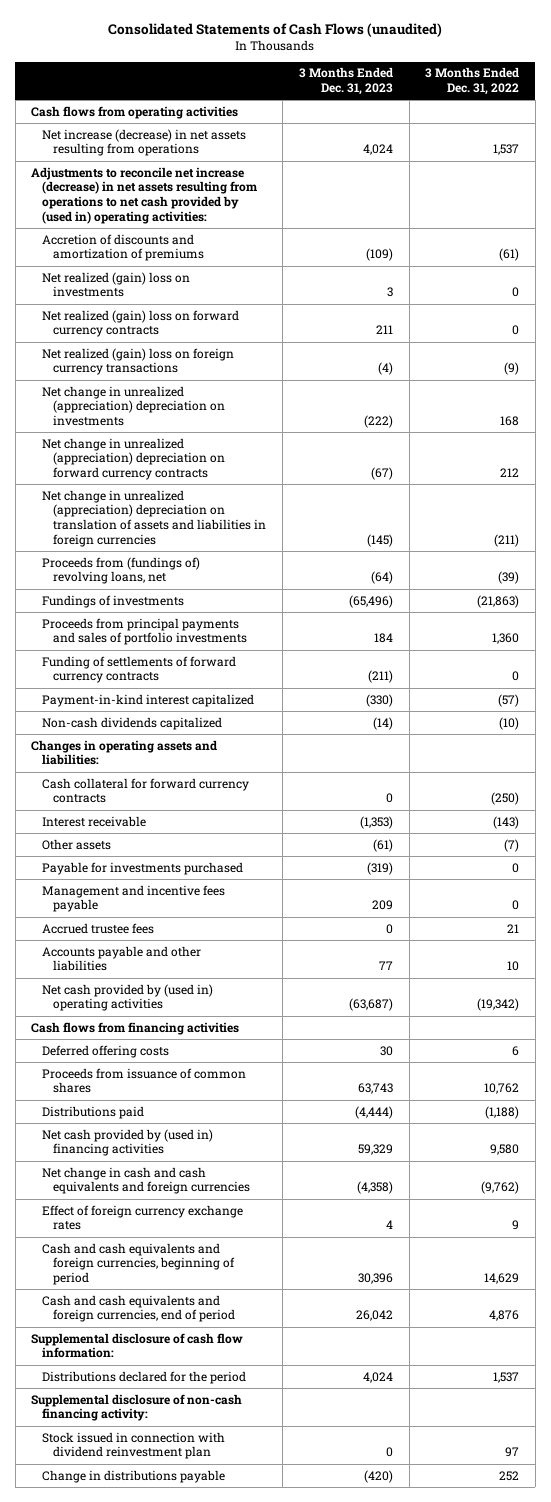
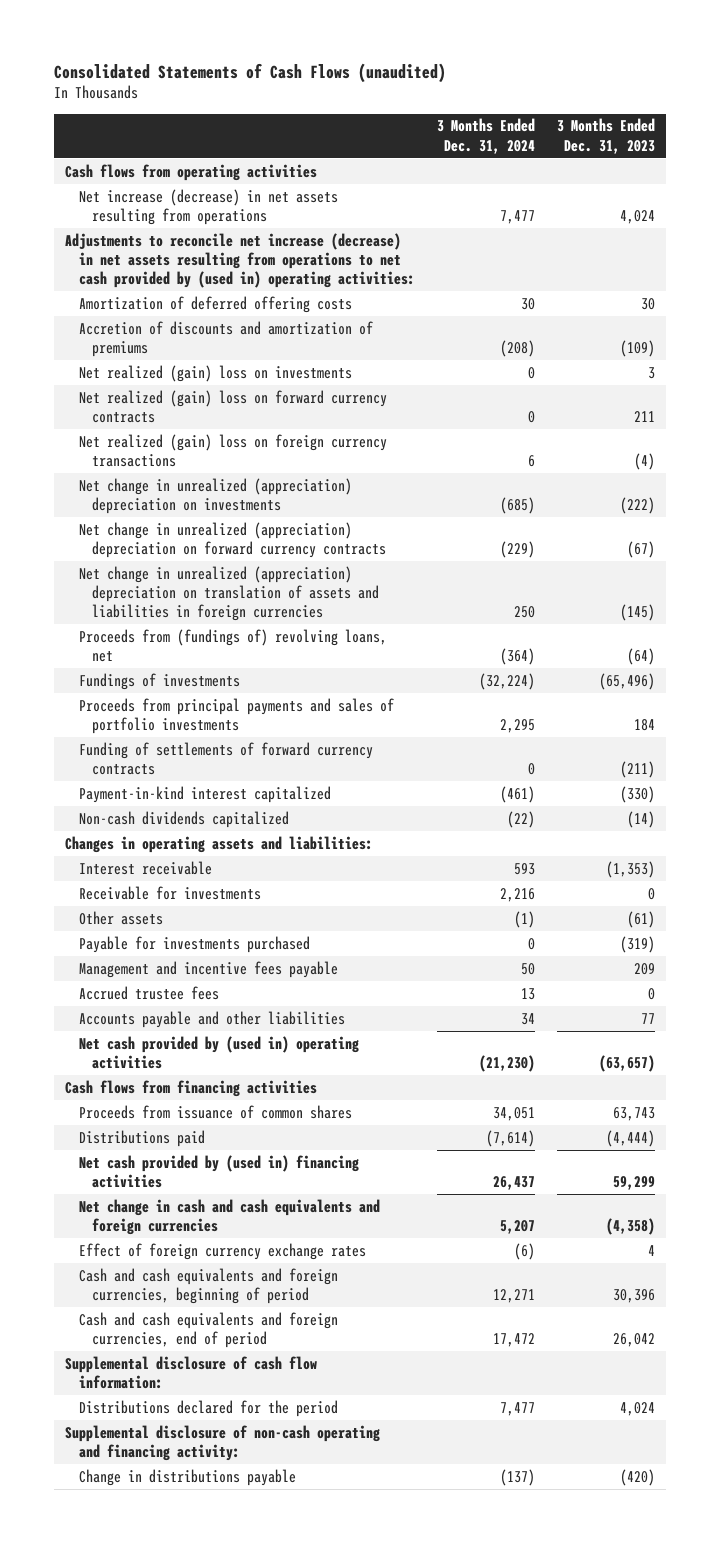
- | 3 Months Ended Dec. 31, 2023 | 3 Months Ended Dec. 31, 2022
+ | 3 Months Ended Dec. 31, 2024 | 3 Months Ended Dec. 31, 2023
+ Amortization of deferred offering costs | 30 | 30
- Cash collateral for forward currency contracts | 0 | (250)
+ Receivable for investments | 2,216 | 0
- Net cash provided by (used in) operating activities | (63,687) | (19,342)
+ Net cash provided by (used in) operating activities | (21,230) | (63,657)
- Deferred offering costs | 30 | 6
- Net cash provided by (used in) financing activities | 59,329 | 9,580
+ Net cash provided by (used in) financing activities | 26,437 | 59,299
- Supplemental disclosure of non-cash financing activity:
- Stock issued in connection with dividend reinvestment plan | 0 | 97
+ Supplemental disclosure of non-cash operating and financing activity:

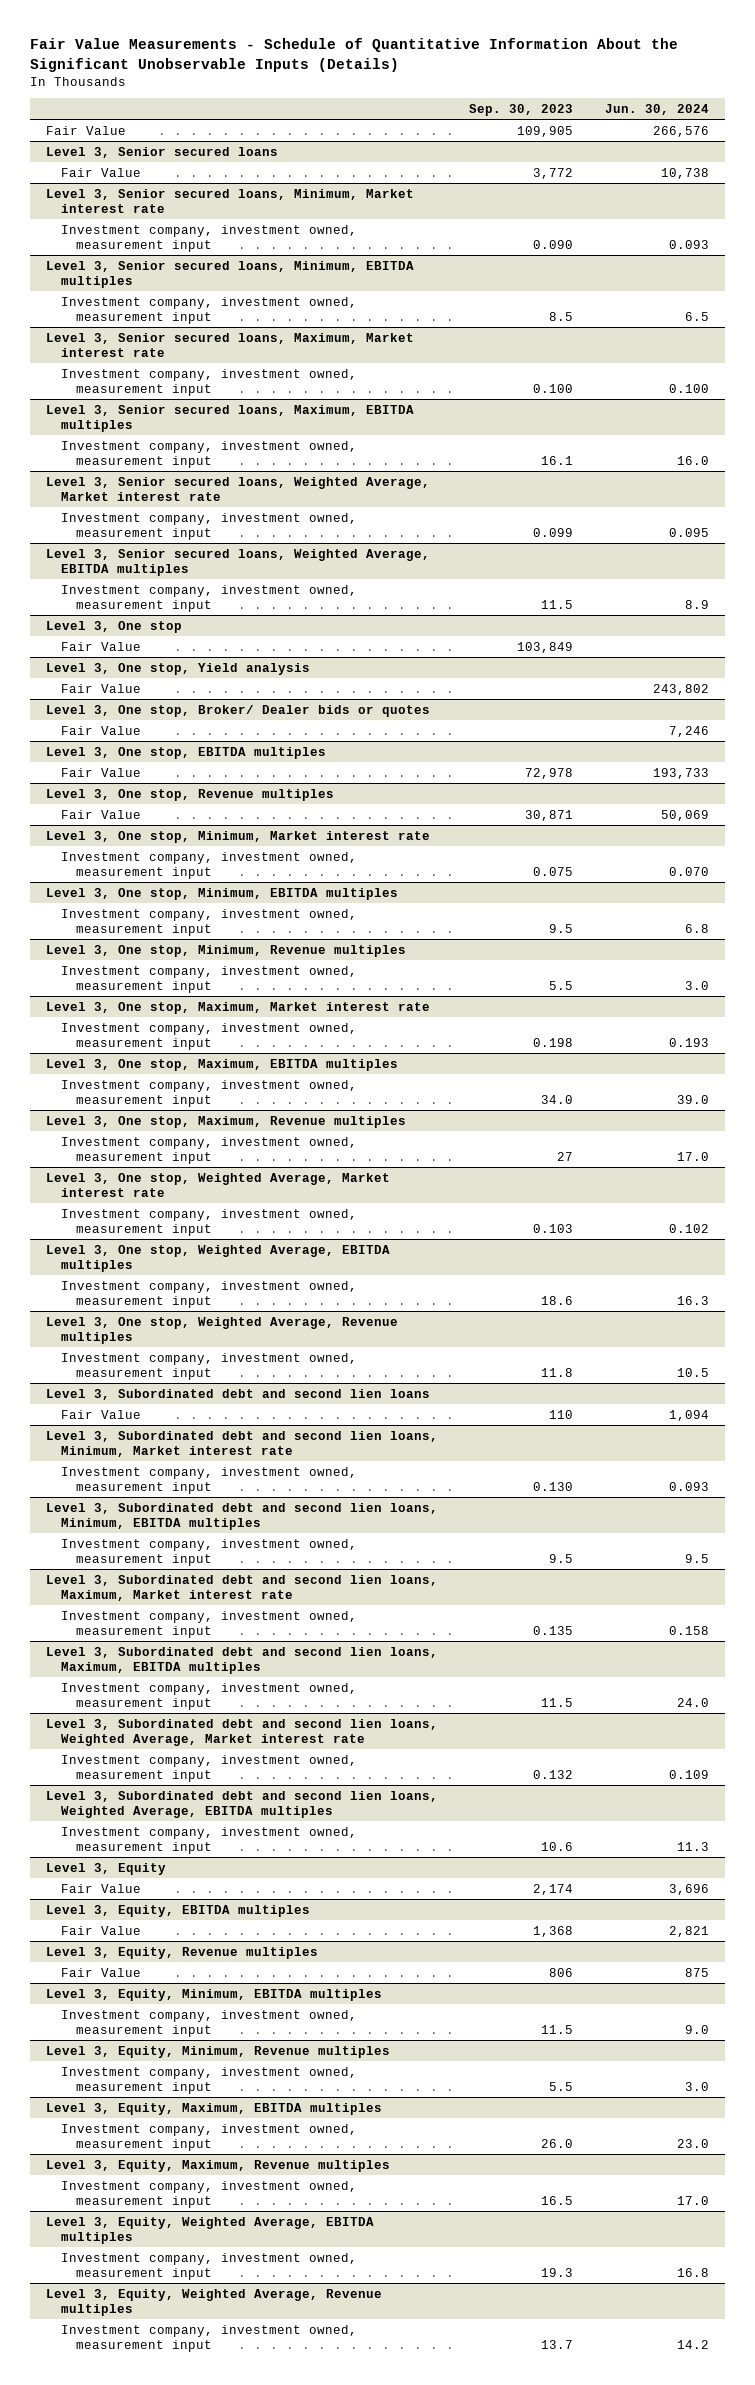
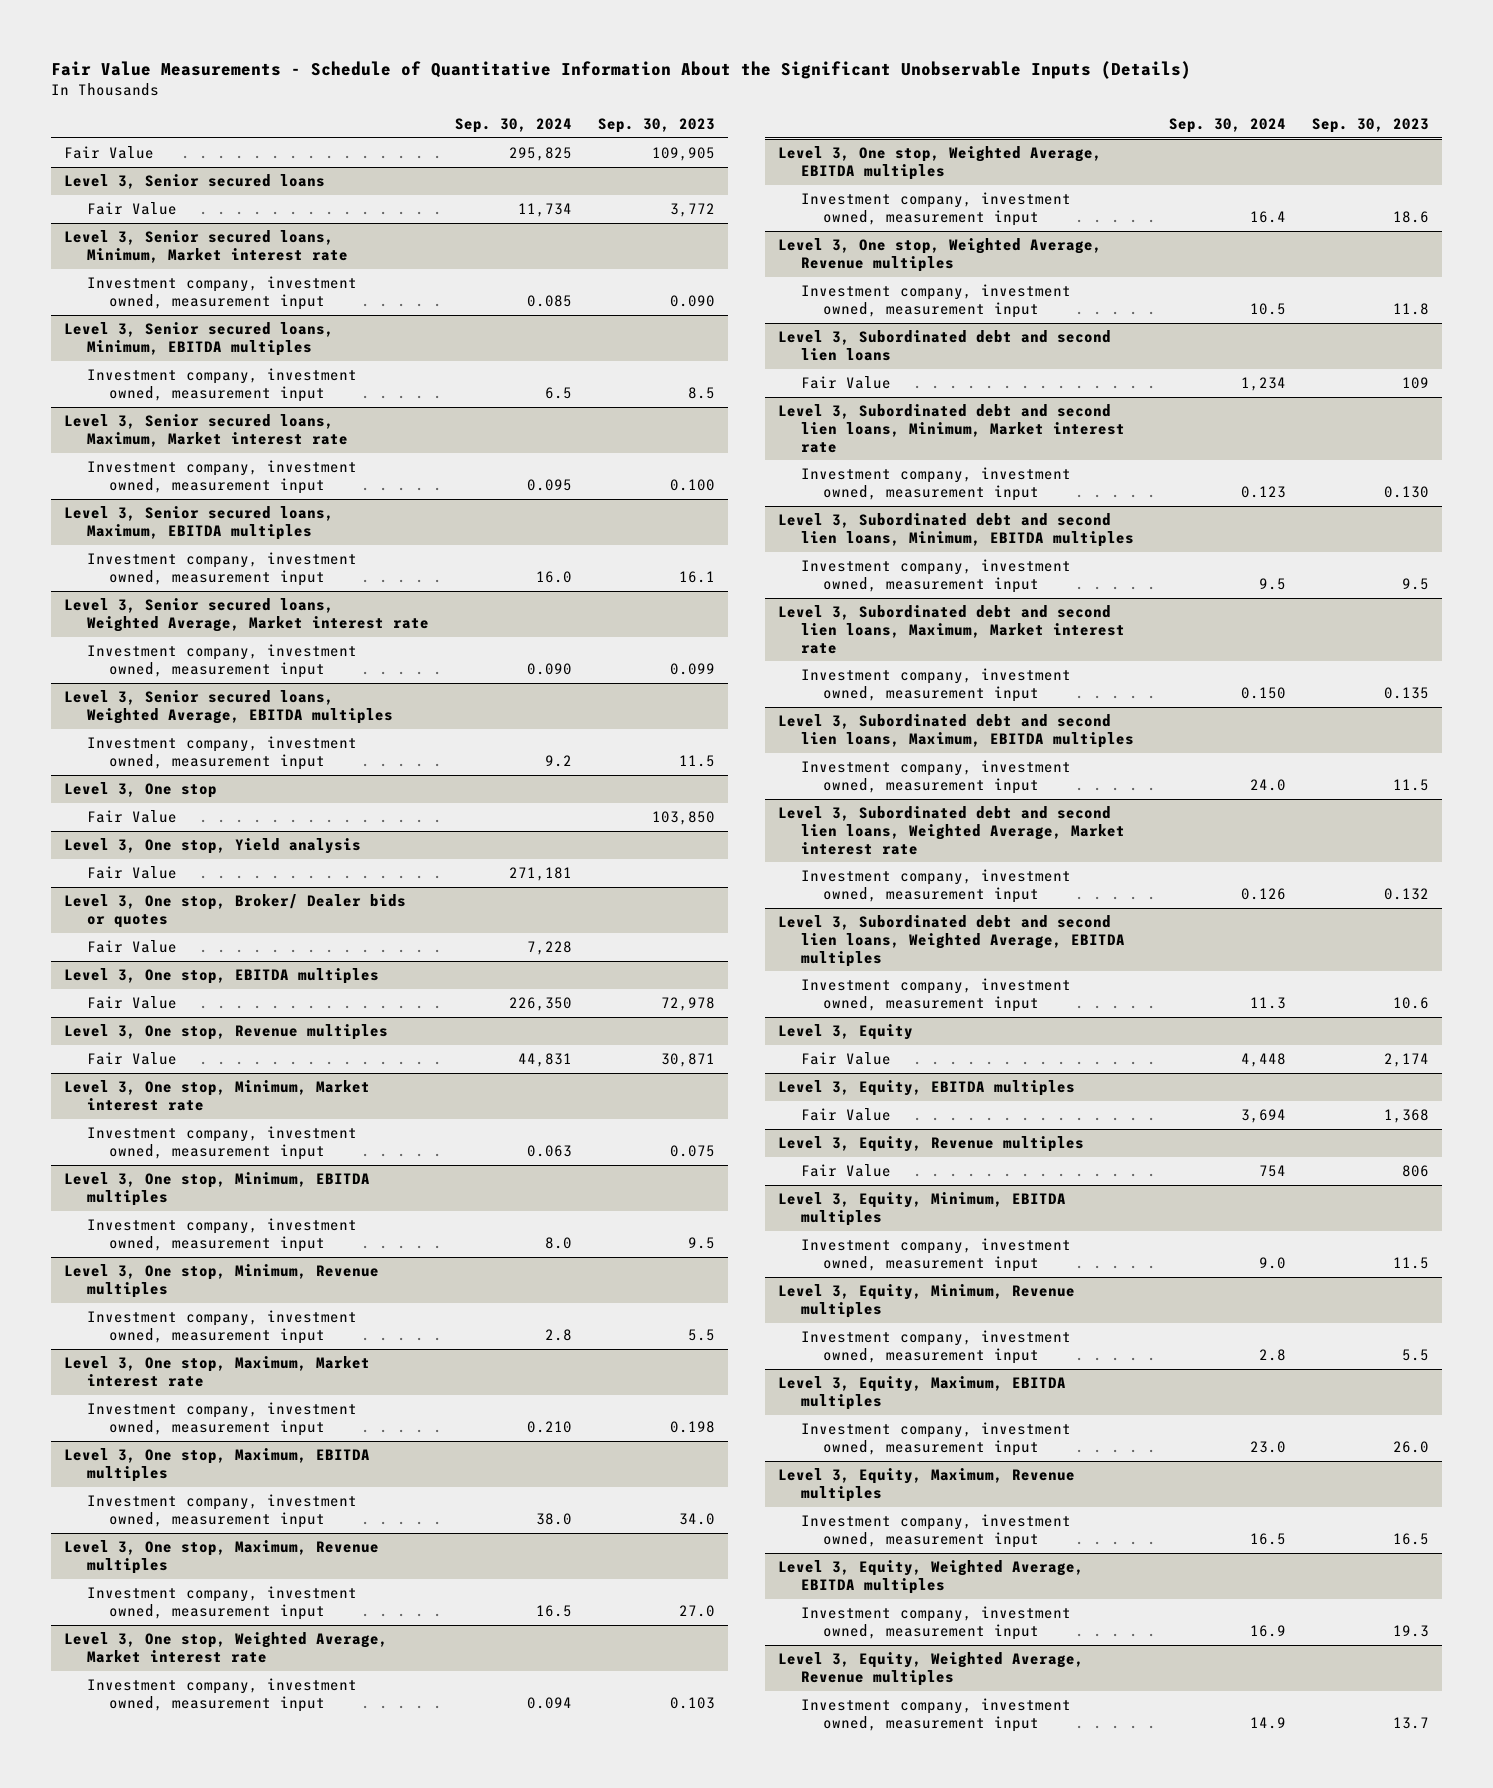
- | Sep. 30, 2023 | Jun. 30, 2024
+ | Sep. 30, 2024 | Sep. 30, 2023
@ Level 3, One stop
- Fair Value | 103,849 |
+ Fair Value | | 103,850
@ Level 3, One stop, Maximum, Revenue multiples
- Investment company, investment owned, measurement input | 27 | 17.0
+ Investment company, investment owned, measurement input | 16.5 | 27.0
@ Level 3, Subordinated debt and second lien loans
- Fair Value | 110 | 1,094
+ Fair Value | 1,234 | 109

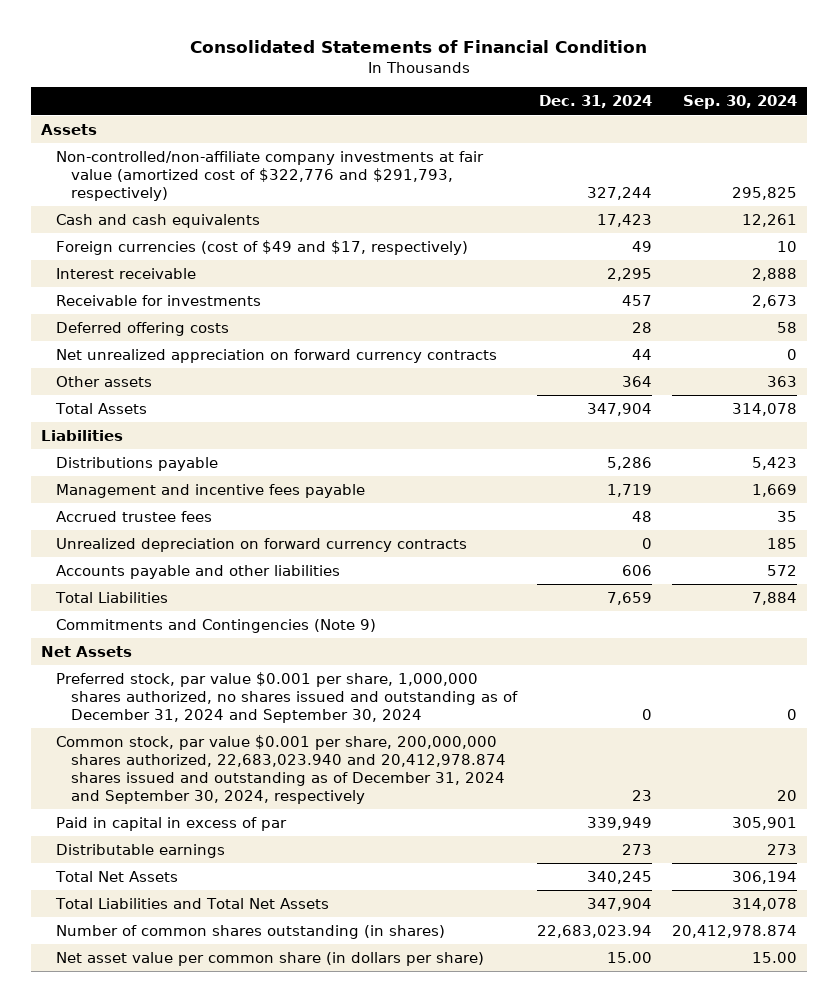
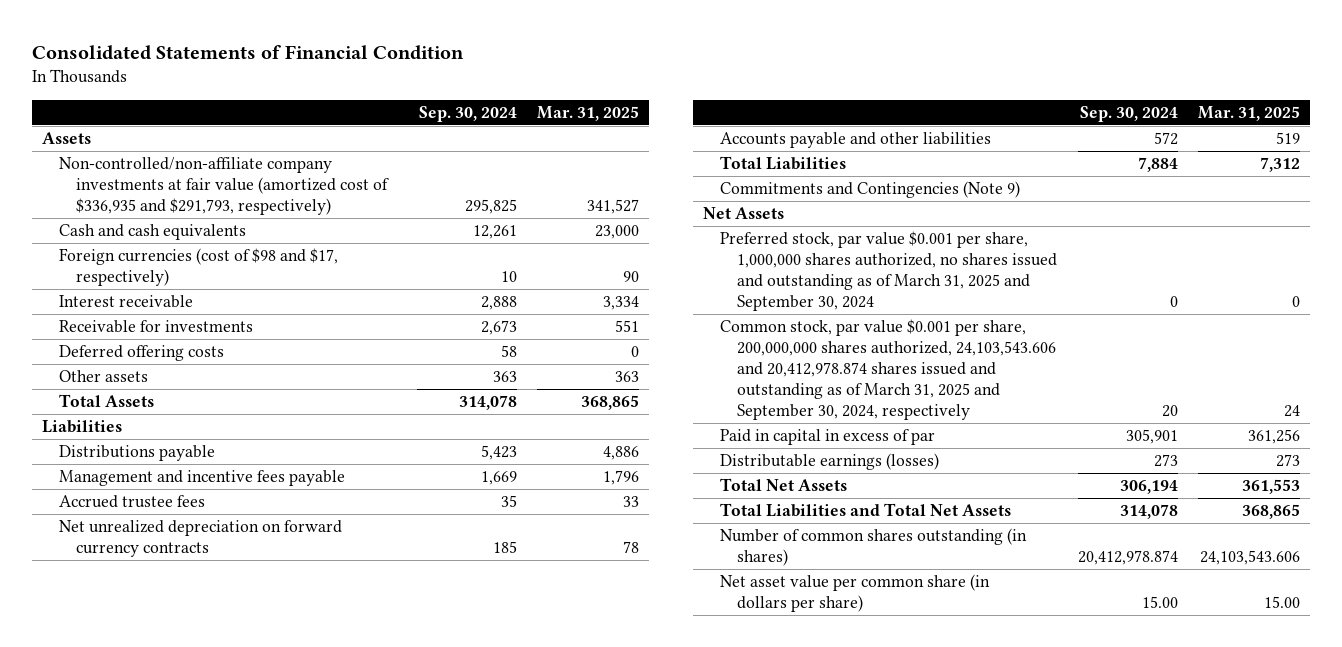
- | Dec. 31, 2024 | Sep. 30, 2024
+ | Sep. 30, 2024 | Mar. 31, 2025
- Non-controlled/non-affiliate company investments at fair value (amortized cost of $322,776 and $291,793, respectively) | 327,244 | 295,825
+ Non-controlled/non-affiliate company investments at fair value (amortized cost of $336,935 and $291,793, respectively) | 295,825 | 341,527
- Foreign currencies (cost of $49 and $17, respectively) | 49 | 10
+ Foreign currencies (cost of $98 and $17, respectively) | 10 | 90
- Net unrealized appreciation on forward currency contracts | 44 | 0
- Unrealized depreciation on forward currency contracts | 0 | 185
+ Net unrealized depreciation on forward currency contracts | 185 | 78
- Preferred stock, par value $0.001 per share, 1,000,000 shares authorized, no shares issued and outstanding as of December 31, 2024 and September 30, 2024 | 0 | 0
- Common stock, par value $0.001 per share, 200,000,000 shares authorized, 22,683,023.940 and 20,412,978.874 shares issued and outstanding as of December 31, 2024 and September 30, 2024, respectively | 23 | 20
+ Preferred stock, par value $0.001 per share, 1,000,000 shares authorized, no shares issued and outstanding as of March 31, 2025 and September 30, 2024 | 0 | 0
+ Common stock, par value $0.001 per share, 200,000,000 shares authorized, 24,103,543.606 and 20,412,978.874 shares issued and outstanding as of March 31, 2025 and September 30, 2024, respectively | 20 | 24
- Distributable earnings | 273 | 273
+ Distributable earnings (losses) | 273 | 273

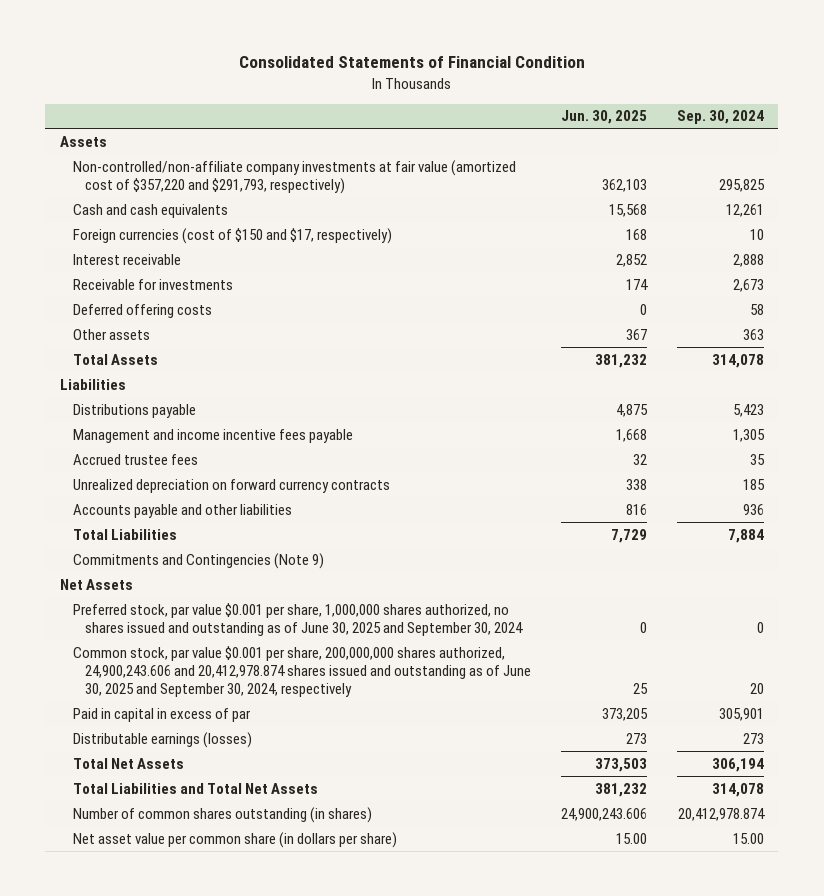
- | Sep. 30, 2024 | Mar. 31, 2025
+ | Jun. 30, 2025 | Sep. 30, 2024
- Non-controlled/non-affiliate company investments at fair value (amortized cost of $336,935 and $291,793, respectively) | 295,825 | 341,527
+ Non-controlled/non-affiliate company investments at fair value (amortized cost of $357,220 and $291,793, respectively) | 362,103 | 295,825
- Foreign currencies (cost of $98 and $17, respectively) | 10 | 90
+ Foreign currencies (cost of $150 and $17, respectively) | 168 | 10
- Management and incentive fees payable | 1,669 | 1,796
+ Management and income incentive fees payable | 1,668 | 1,305
- Net unrealized depreciation on forward currency contracts | 185 | 78
- Accounts payable and other liabilities | 572 | 519
+ Unrealized depreciation on forward currency contracts | 338 | 185
+ Accounts payable and other liabilities | 816 | 936
- Preferred stock, par value $0.001 per share, 1,000,000 shares authorized, no shares issued and outstanding as of March 31, 2025 and September 30, 2024 | 0 | 0
- Common stock, par value $0.001 per share, 200,000,000 shares authorized, 24,103,543.606 and 20,412,978.874 shares issued and outstanding as of March 31, 2025 and September 30, 2024, respectively | 20 | 24
+ Preferred stock, par value $0.001 per share, 1,000,000 shares authorized, no shares issued and outstanding as of June 30, 2025 and September 30, 2024 | 0 | 0
+ Common stock, par value $0.001 per share, 200,000,000 shares authorized, 24,900,243.606 and 20,412,978.874 shares issued and outstanding as of June 30, 2025 and September 30, 2024, respectively | 25 | 20

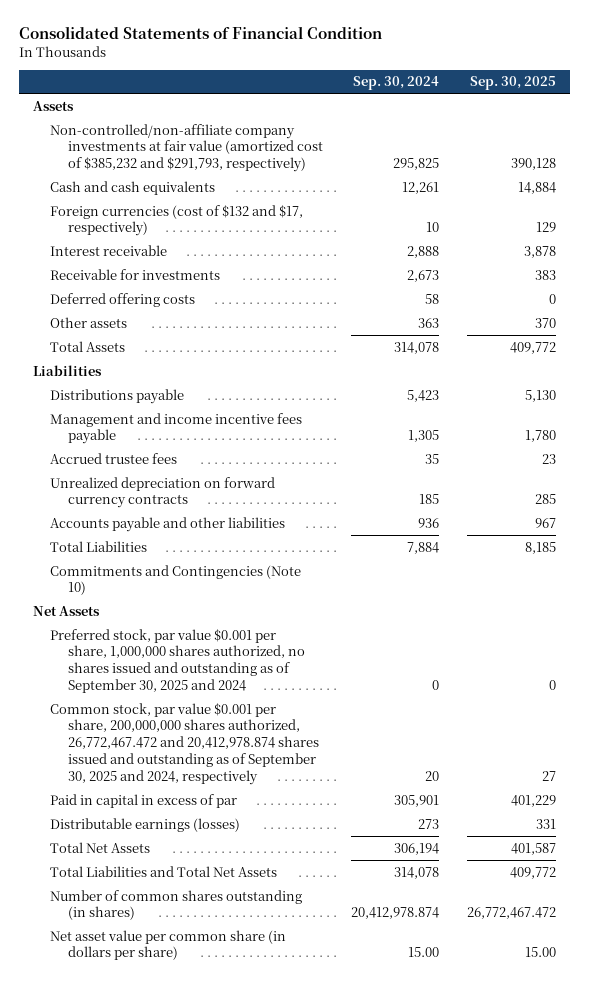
- | Jun. 30, 2025 | Sep. 30, 2024
+ | Sep. 30, 2024 | Sep. 30, 2025
- Non-controlled/non-affiliate company investments at fair value (amortized cost of $357,220 and $291,793, respectively) | 362,103 | 295,825
+ Non-controlled/non-affiliate company investments at fair value (amortized cost of $385,232 and $291,793, respectively) | 295,825 | 390,128
- Foreign currencies (cost of $150 and $17, respectively) | 168 | 10
+ Foreign currencies (cost of $132 and $17, respectively) | 10 | 129
- Commitments and Contingencies (Note 9)
+ Commitments and Contingencies (Note 10)
- Preferred stock, par value $0.001 per share, 1,000,000 shares authorized, no shares issued and outstanding as of June 30, 2025 and September 30, 2024 | 0 | 0
- Common stock, par value $0.001 per share, 200,000,000 shares authorized, 24,900,243.606 and 20,412,978.874 shares issued and outstanding as of June 30, 2025 and September 30, 2024, respectively | 25 | 20
+ Preferred stock, par value $0.001 per share, 1,000,000 shares authorized, no shares issued and outstanding as of September 30, 2025 and 2024 | 0 | 0
+ Common stock, par value $0.001 per share, 200,000,000 shares authorized, 26,772,467.472 and 20,412,978.874 shares issued and outstanding as of September 30, 2025 and 2024, respectively | 20 | 27

